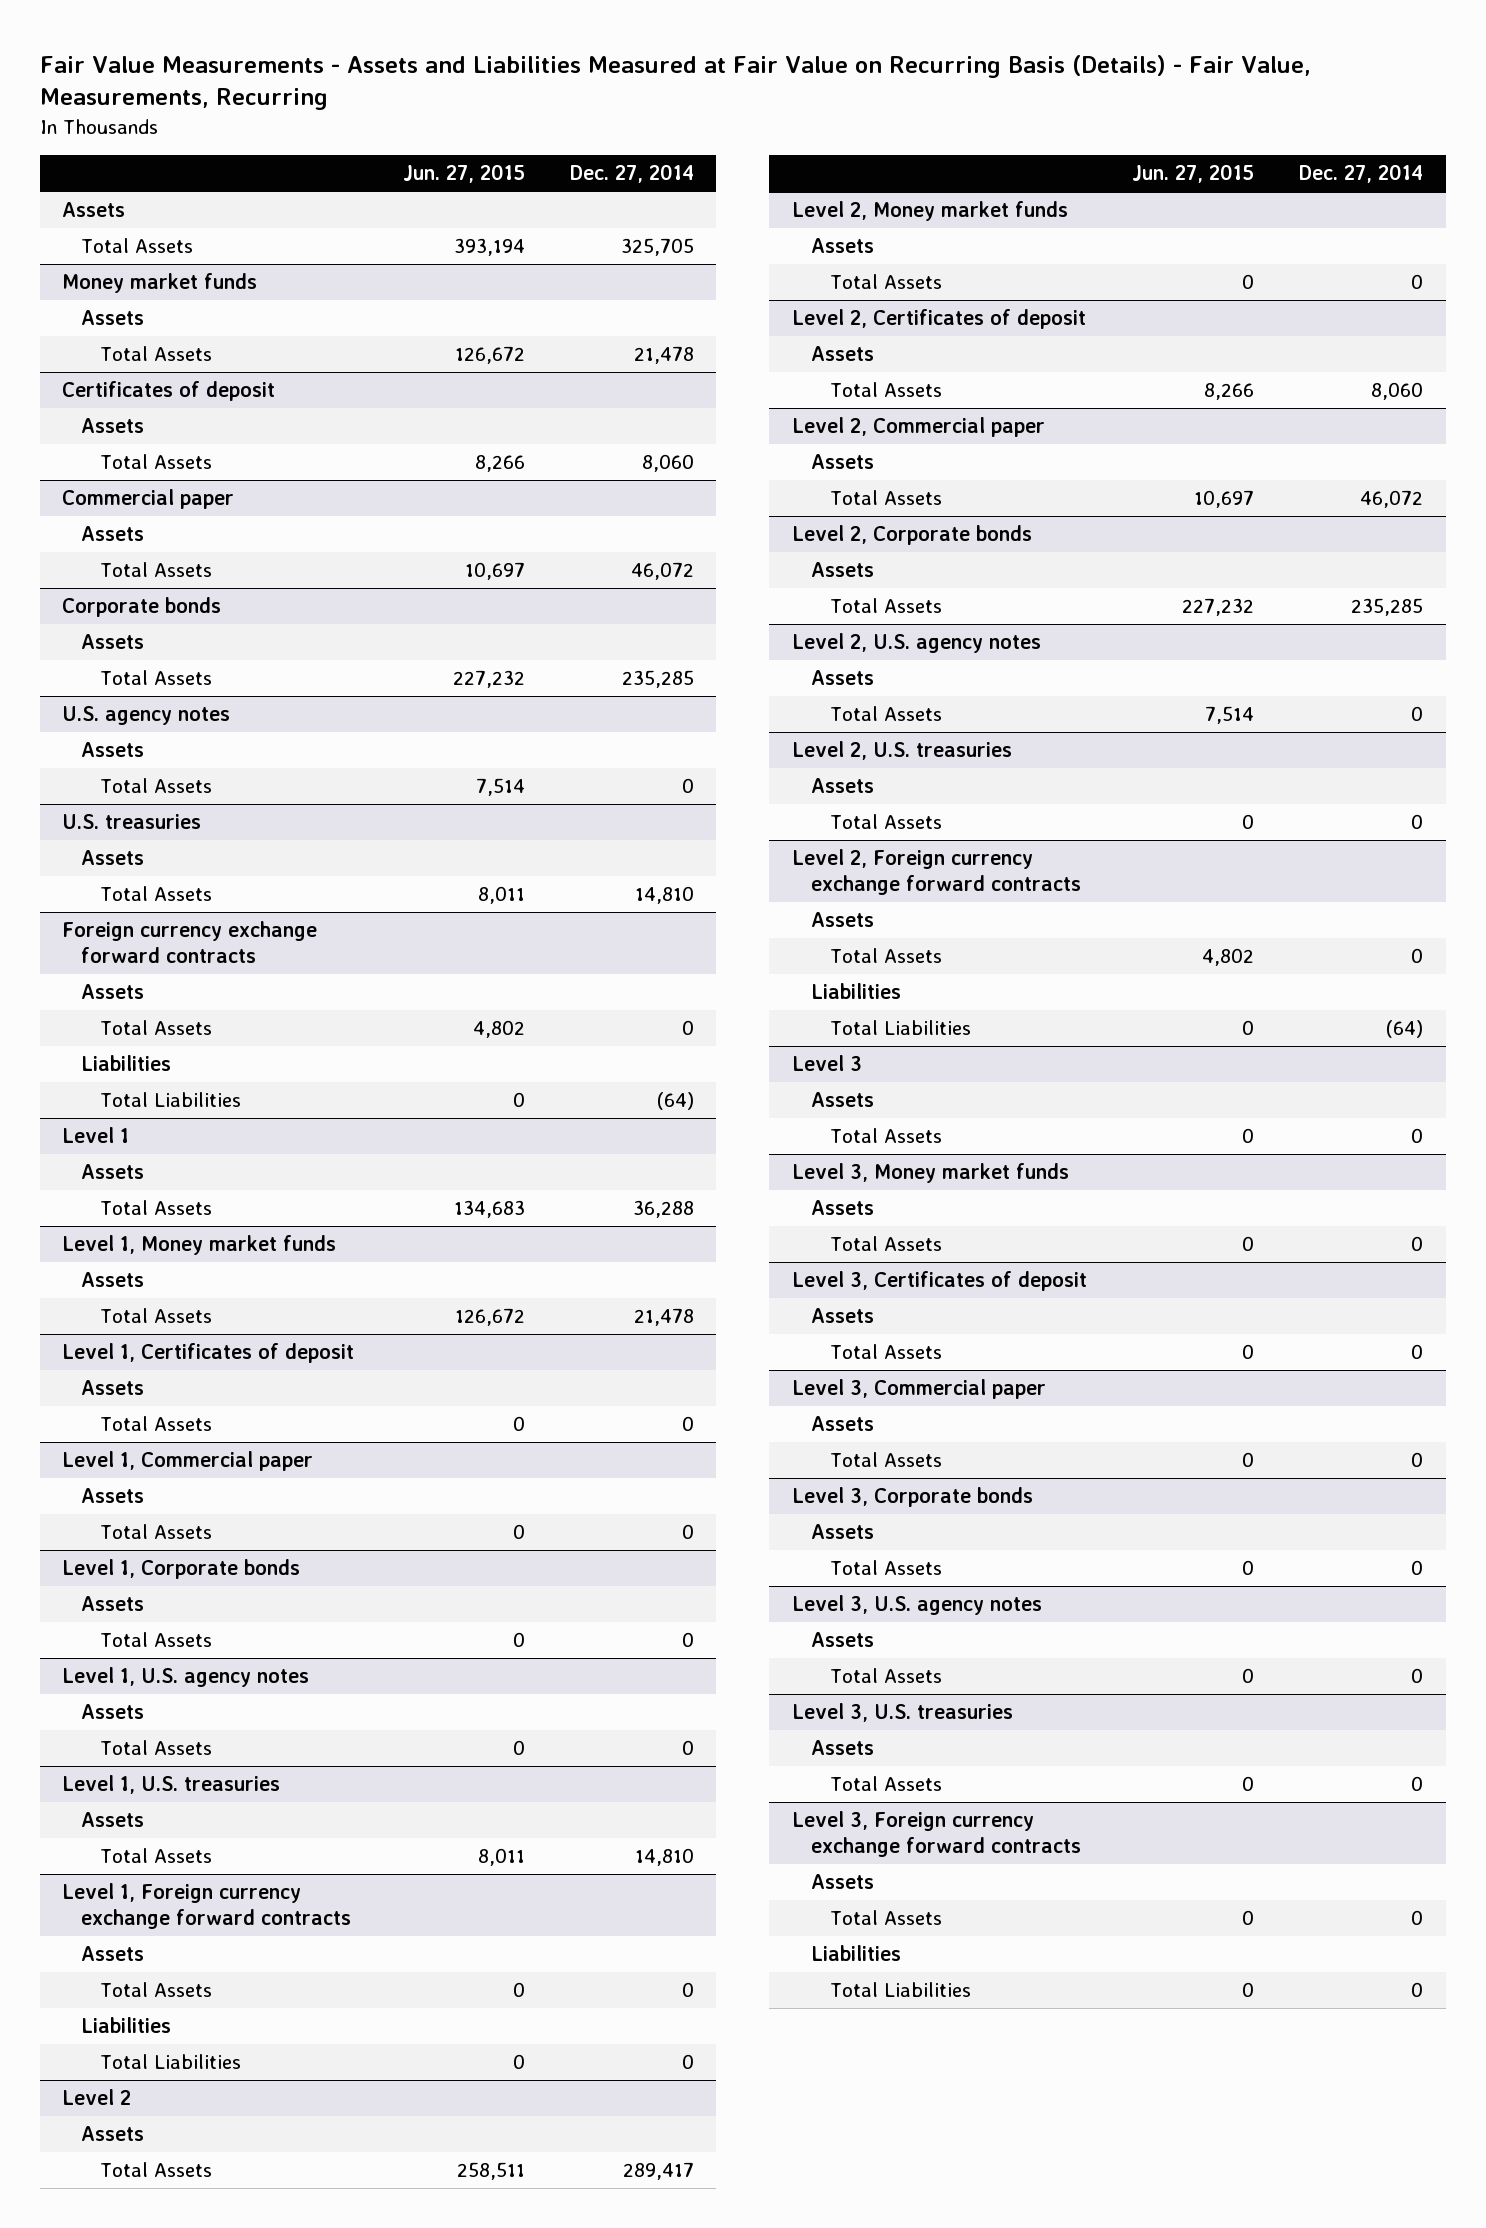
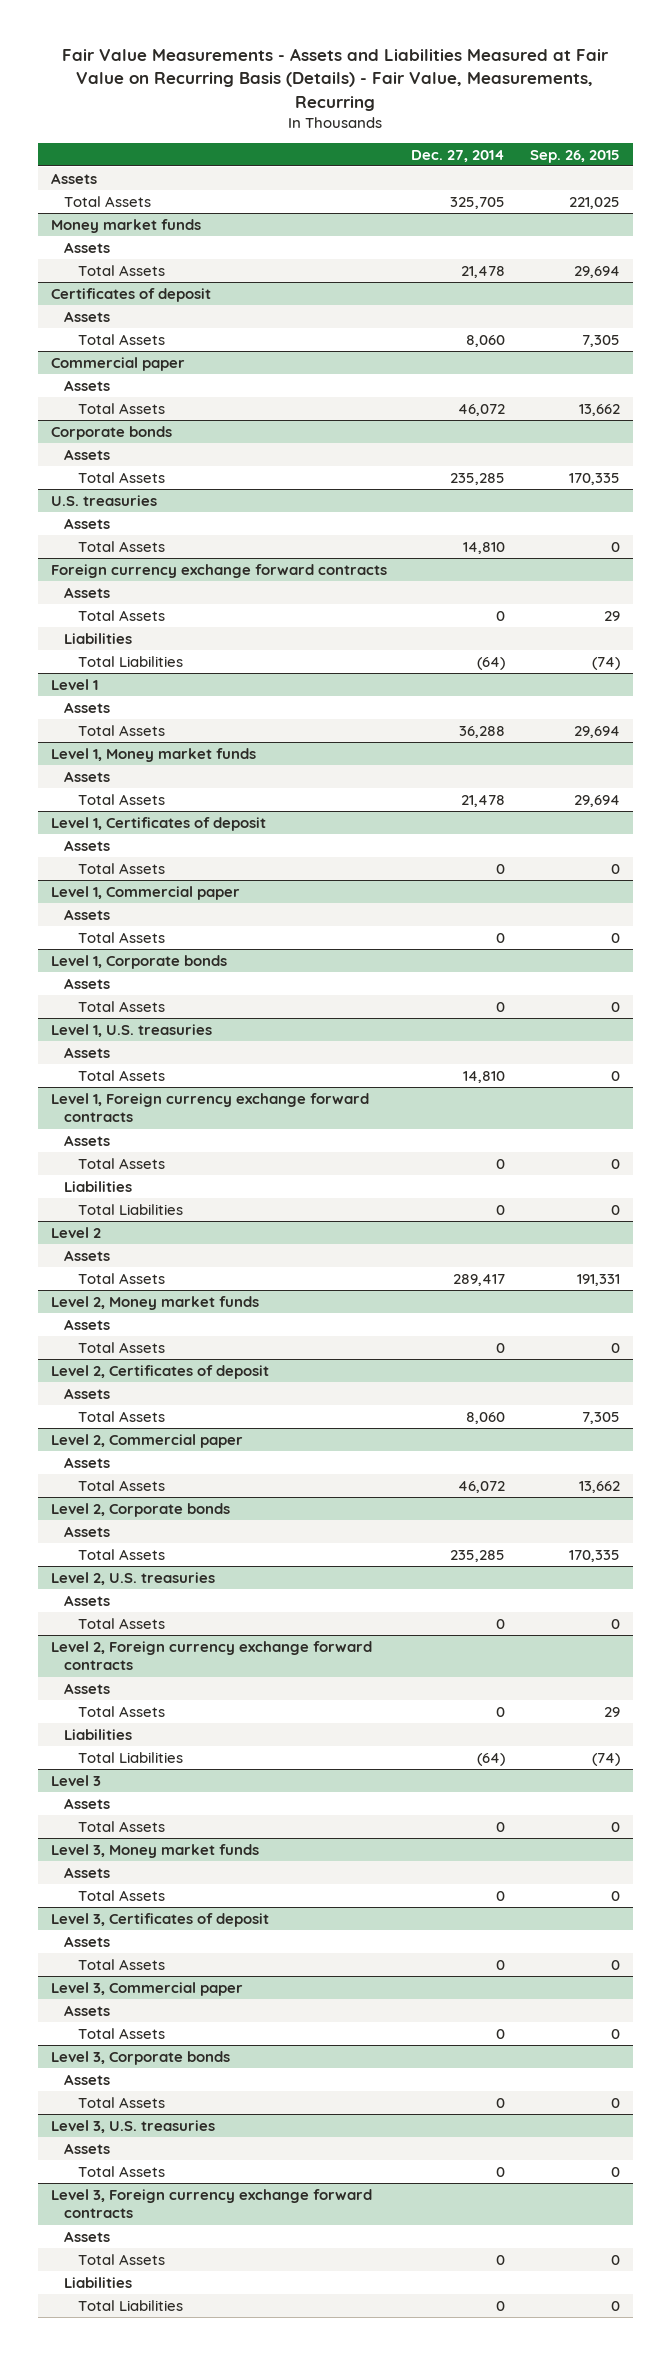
- | Jun. 27, 2015 | Dec. 27, 2014
+ | Dec. 27, 2014 | Sep. 26, 2015
- U.S. agency notes
- Assets
- Total Assets | 7,514 | 0
- Level 1, U.S. agency notes
- Assets
- Total Assets | 0 | 0
- Level 2, U.S. agency notes
- Assets
- Total Assets | 7,514 | 0
- Level 3, U.S. agency notes
- Assets
- Total Assets | 0 | 0

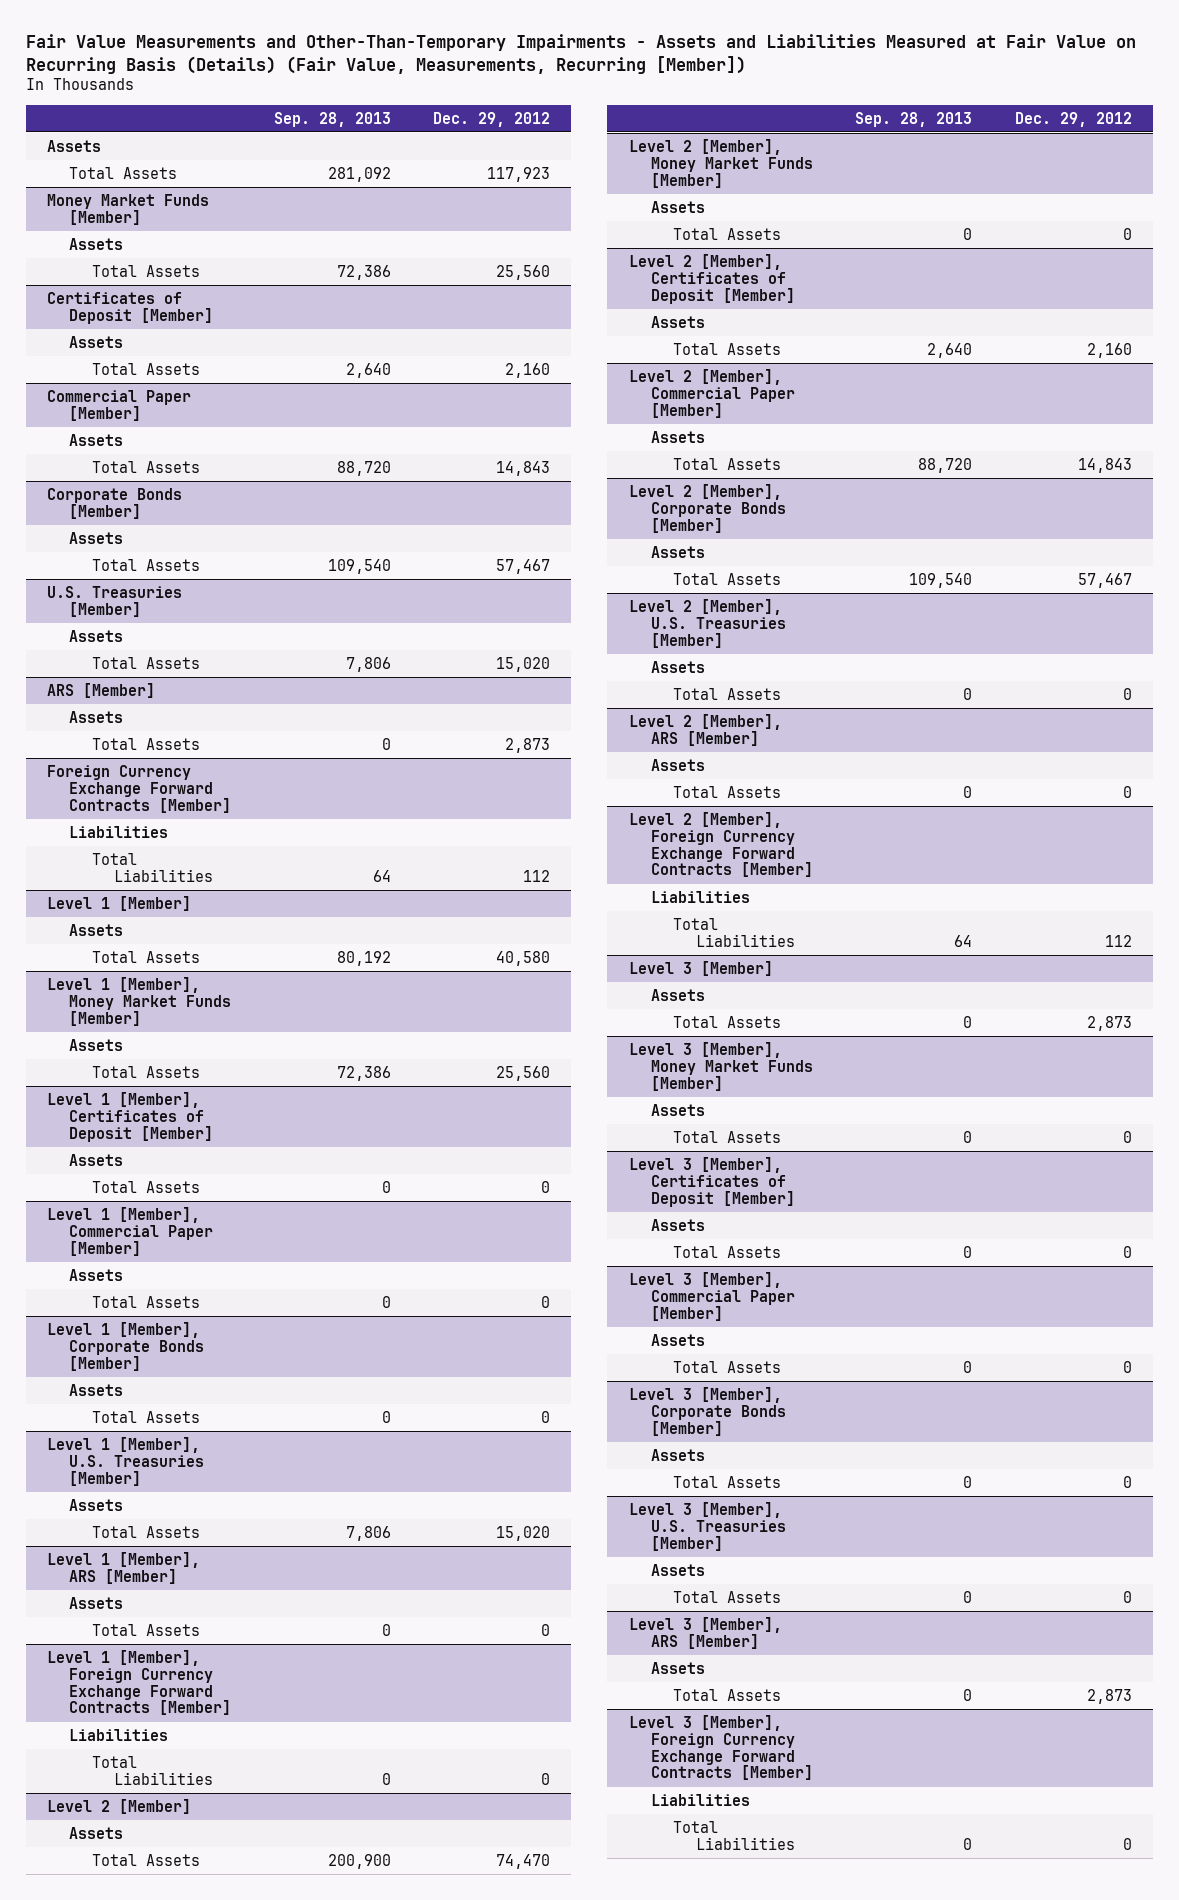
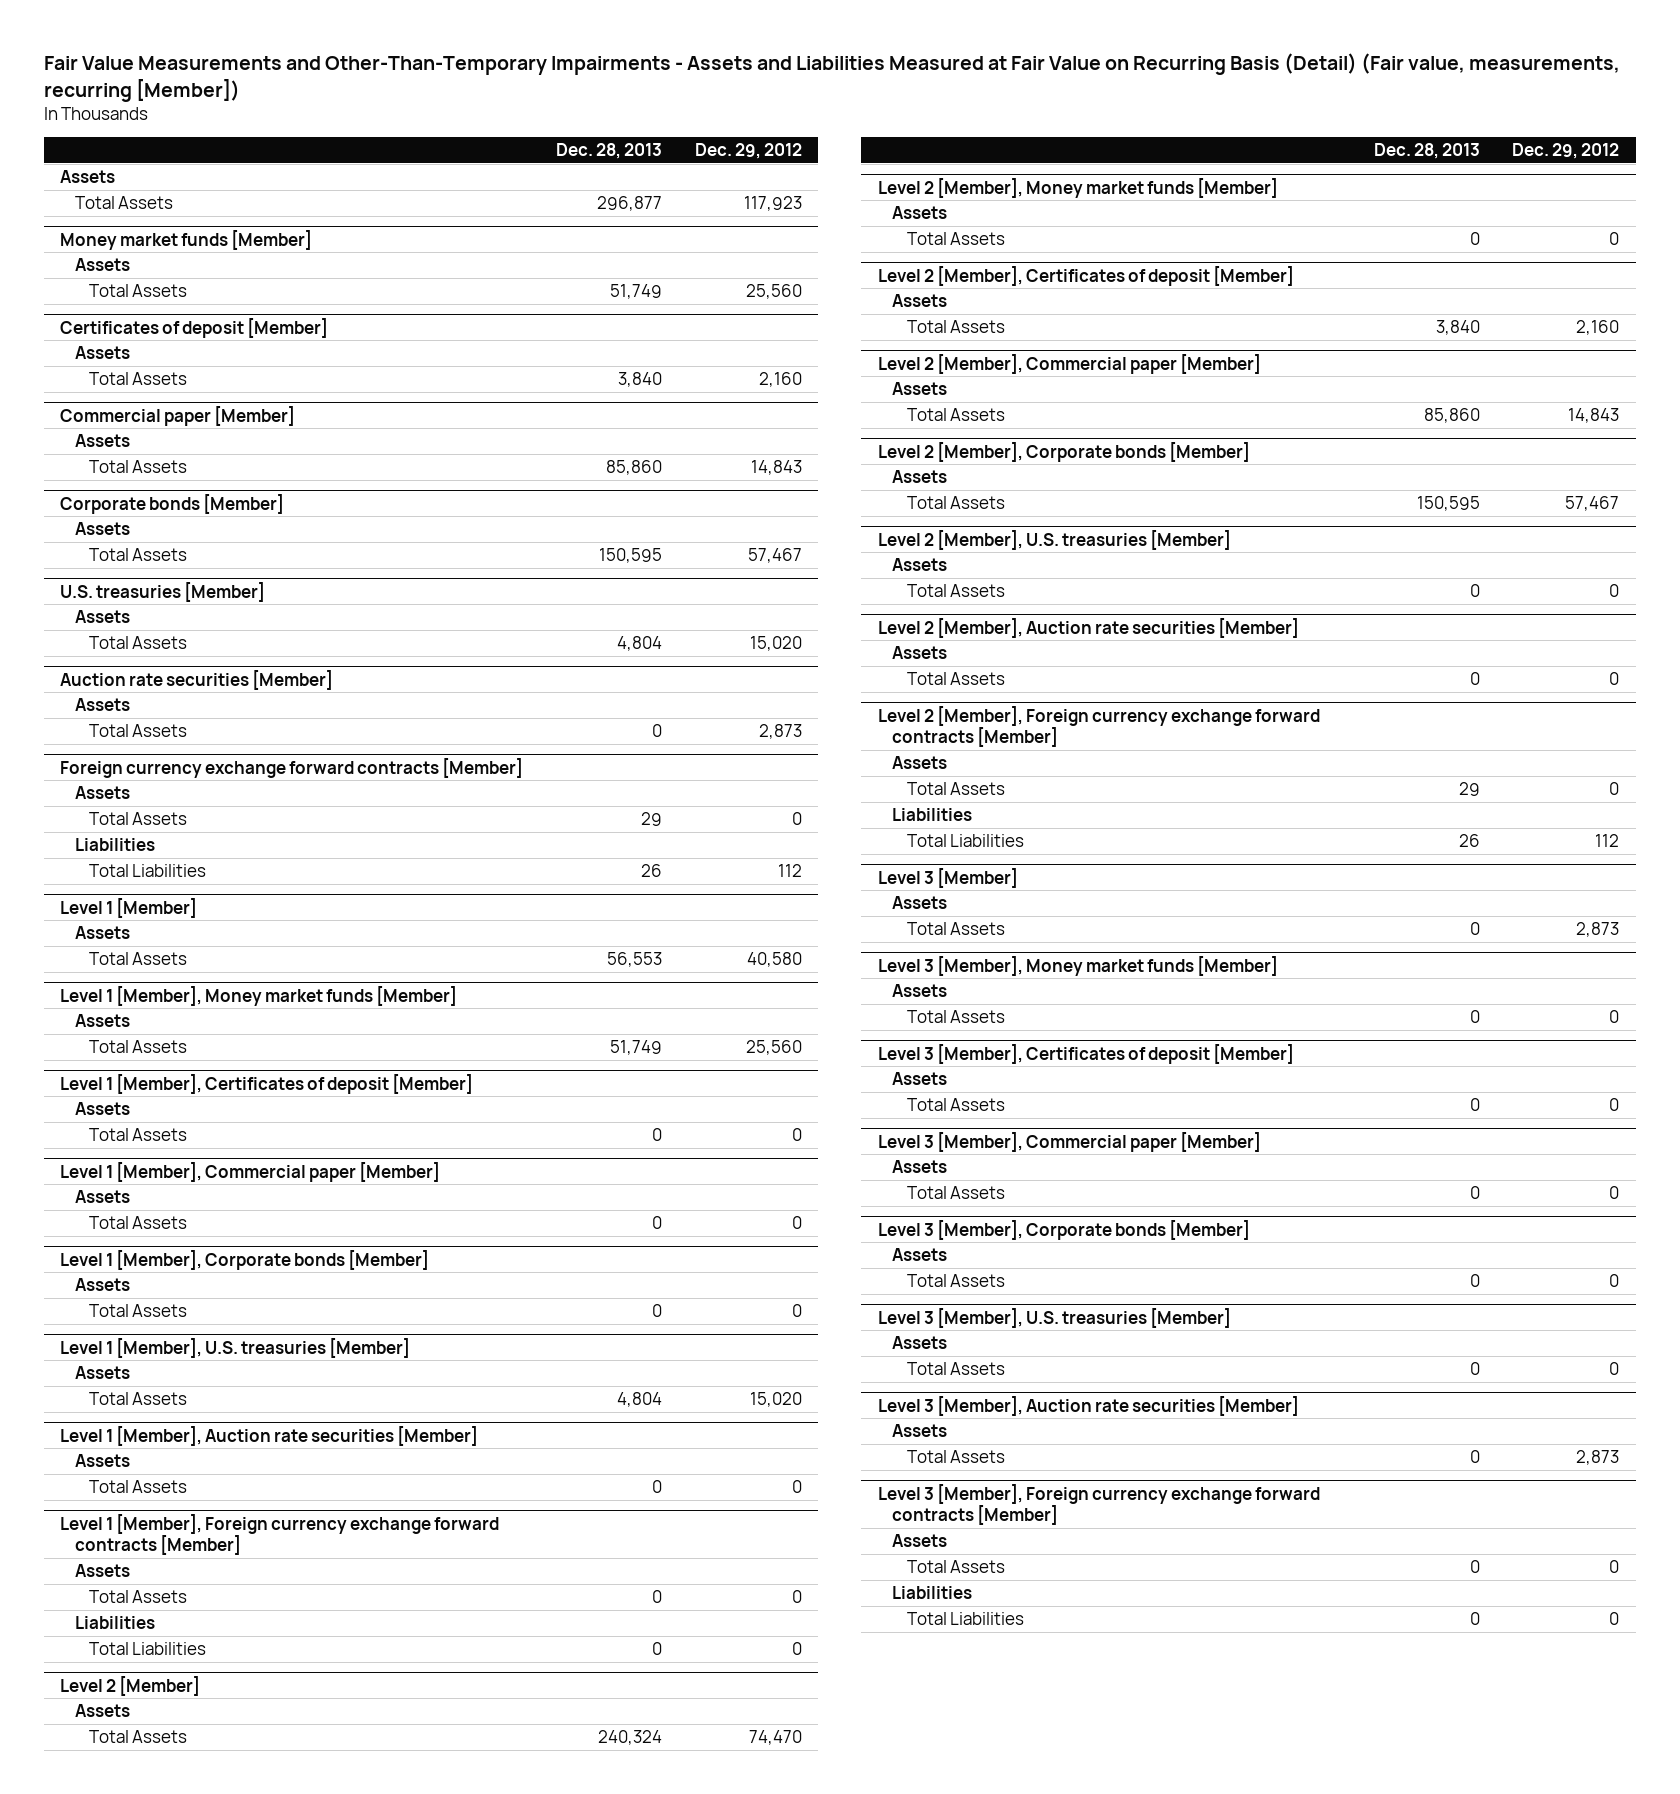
- Fair Value Measurements and Other-Than-Temporary Impairments - Assets and Liabilities Measured at Fair Value on Recurring Basis (Details) (Fair Value, Measurements, Recurring [Member])
+ Fair Value Measurements and Other-Than-Temporary Impairments - Assets and Liabilities Measured at Fair Value on Recurring Basis (Detail) (Fair value, measurements, recurring [Member])
- | Sep. 28, 2013 | Dec. 29, 2012
+ | Dec. 28, 2013 | Dec. 29, 2012
- Money Market Funds [Member]
+ Money market funds [Member]
- Certificates of Deposit [Member]
+ Certificates of deposit [Member]
- Commercial Paper [Member]
+ Commercial paper [Member]
- Corporate Bonds [Member]
+ Corporate bonds [Member]
- U.S. Treasuries [Member]
+ U.S. treasuries [Member]
- ARS [Member]
+ Auction rate securities [Member]
- Foreign Currency Exchange Forward Contracts [Member]
+ Foreign currency exchange forward contracts [Member]
+ Assets
+ Total Assets | 29 | 0
- Level 1 [Member], Money Market Funds [Member]
+ Level 1 [Member], Money market funds [Member]
- Level 1 [Member], Certificates of Deposit [Member]
+ Level 1 [Member], Certificates of deposit [Member]
- Level 1 [Member], Commercial Paper [Member]
+ Level 1 [Member], Commercial paper [Member]
- Level 1 [Member], Corporate Bonds [Member]
+ Level 1 [Member], Corporate bonds [Member]
- Level 1 [Member], U.S. Treasuries [Member]
+ Level 1 [Member], U.S. treasuries [Member]
- Level 1 [Member], ARS [Member]
+ Level 1 [Member], Auction rate securities [Member]
- Level 1 [Member], Foreign Currency Exchange Forward Contracts [Member]
+ Level 1 [Member], Foreign currency exchange forward contracts [Member]
+ Assets
+ Total Assets | 0 | 0
- Level 2 [Member], Money Market Funds [Member]
+ Level 2 [Member], Money market funds [Member]
- Level 2 [Member], Certificates of Deposit [Member]
+ Level 2 [Member], Certificates of deposit [Member]
- Level 2 [Member], Commercial Paper [Member]
+ Level 2 [Member], Commercial paper [Member]
- Level 2 [Member], Corporate Bonds [Member]
+ Level 2 [Member], Corporate bonds [Member]
- Level 2 [Member], U.S. Treasuries [Member]
+ Level 2 [Member], U.S. treasuries [Member]
- Level 2 [Member], ARS [Member]
+ Level 2 [Member], Auction rate securities [Member]
- Level 2 [Member], Foreign Currency Exchange Forward Contracts [Member]
+ Level 2 [Member], Foreign currency exchange forward contracts [Member]
+ Assets
+ Total Assets | 29 | 0
- Level 3 [Member], Money Market Funds [Member]
+ Level 3 [Member], Money market funds [Member]
- Level 3 [Member], Certificates of Deposit [Member]
+ Level 3 [Member], Certificates of deposit [Member]
- Level 3 [Member], Commercial Paper [Member]
+ Level 3 [Member], Commercial paper [Member]
- Level 3 [Member], Corporate Bonds [Member]
+ Level 3 [Member], Corporate bonds [Member]
- Level 3 [Member], U.S. Treasuries [Member]
+ Level 3 [Member], U.S. treasuries [Member]
- Level 3 [Member], ARS [Member]
+ Level 3 [Member], Auction rate securities [Member]
- Level 3 [Member], Foreign Currency Exchange Forward Contracts [Member]
+ Level 3 [Member], Foreign currency exchange forward contracts [Member]
+ Assets
+ Total Assets | 0 | 0

